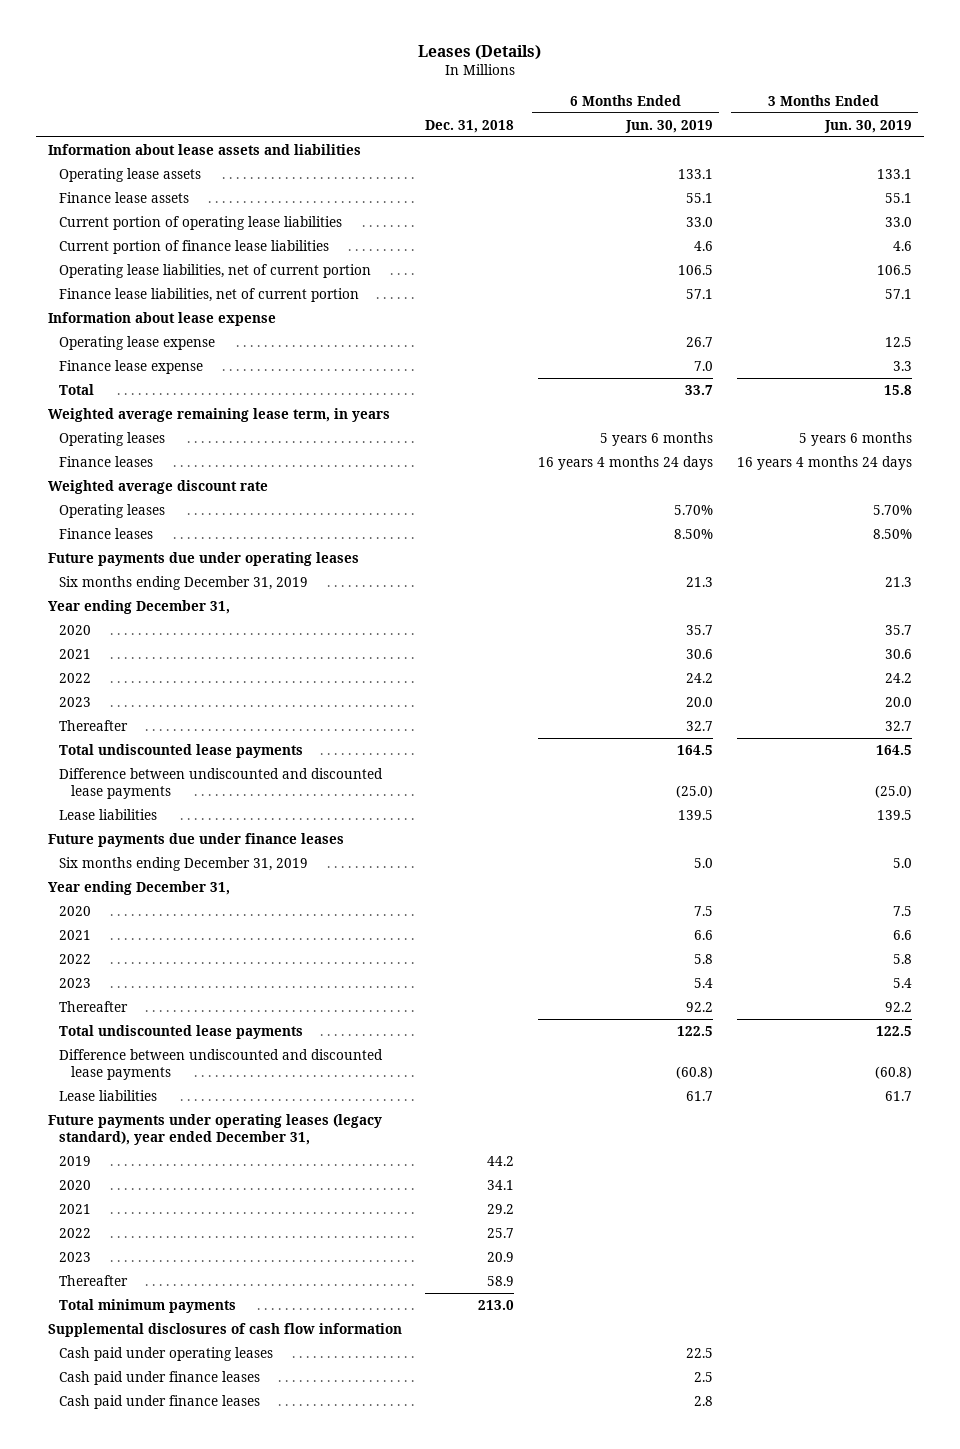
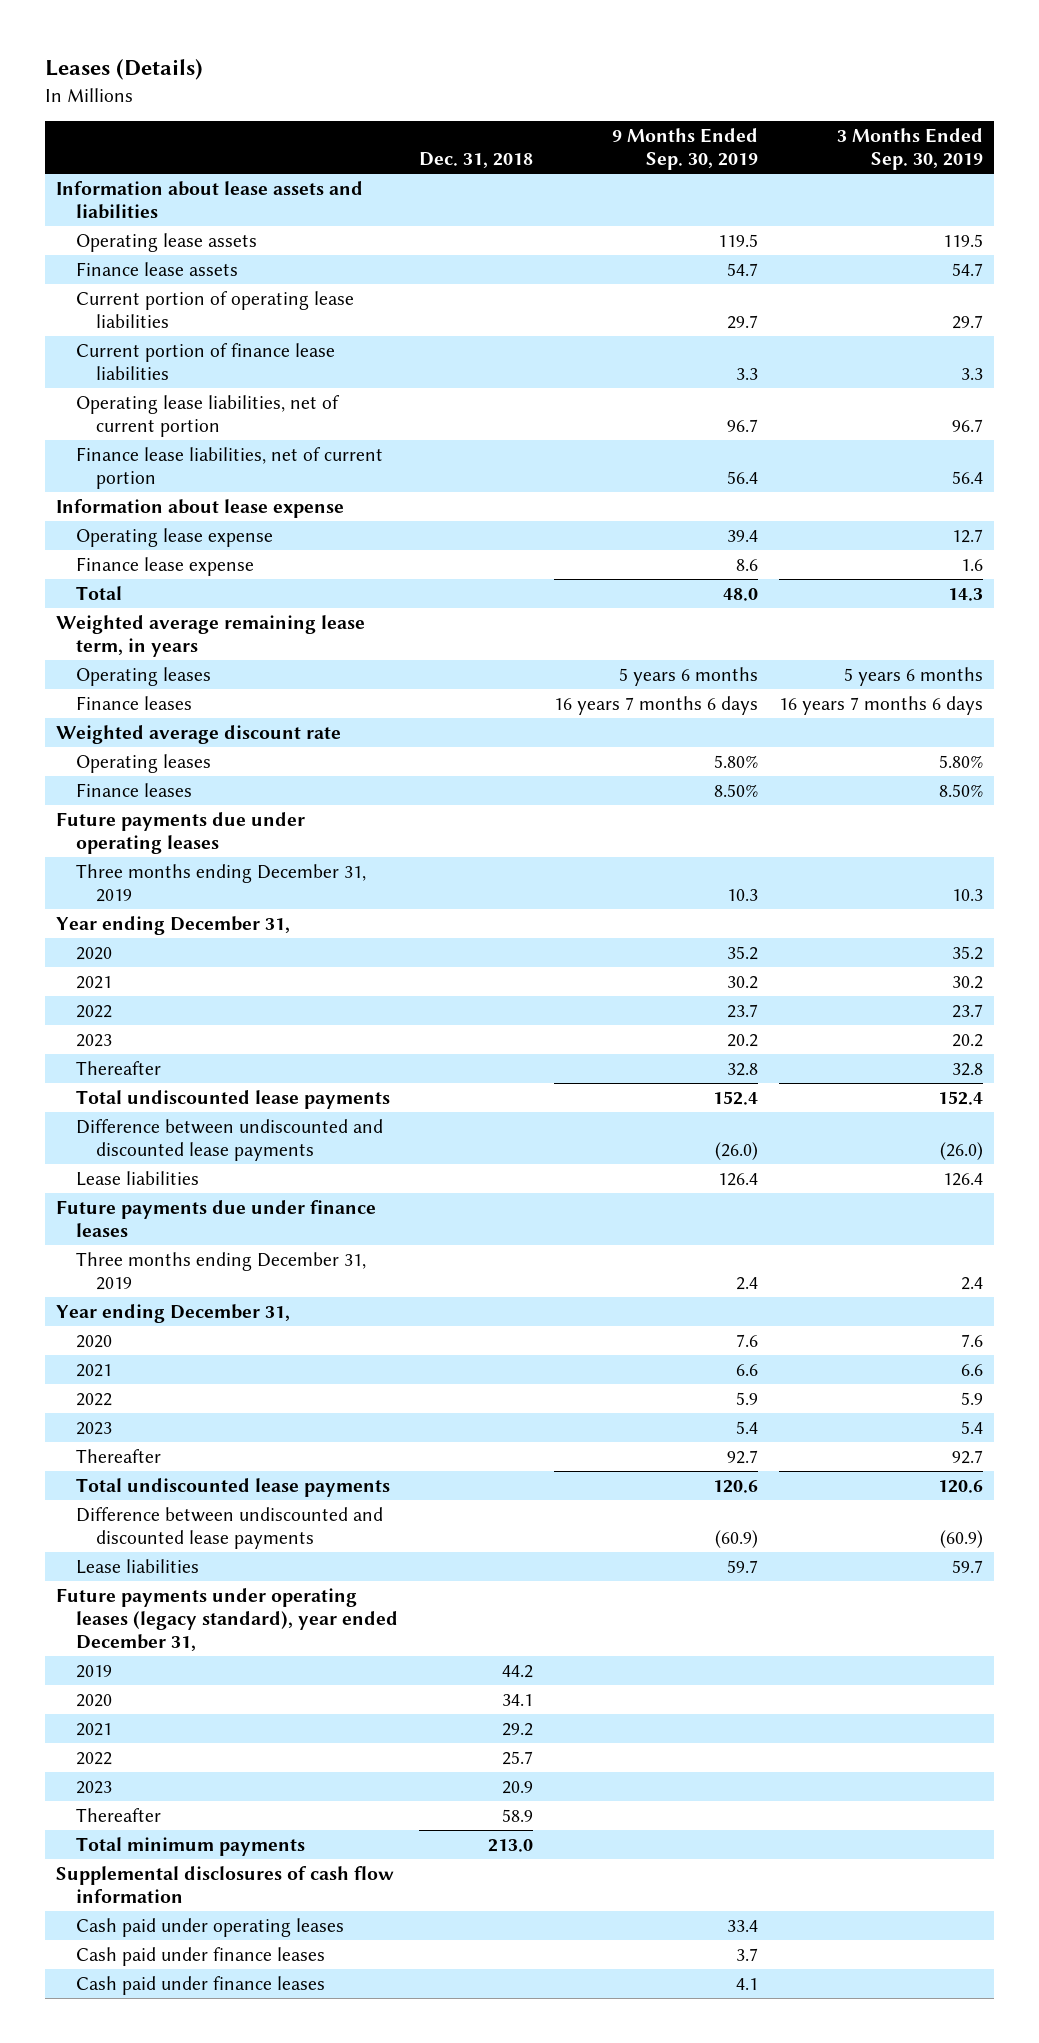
- | Dec. 31, 2018 | 6 Months Ended Jun. 30, 2019 | 3 Months Ended Jun. 30, 2019
+ | Dec. 31, 2018 | 9 Months Ended Sep. 30, 2019 | 3 Months Ended Sep. 30, 2019
- Six months ending December 31, 2019 | | 21.3 | 21.3
+ Three months ending December 31, 2019 | | 10.3 | 10.3
- Six months ending December 31, 2019 | | 5.0 | 5.0
+ Three months ending December 31, 2019 | | 2.4 | 2.4

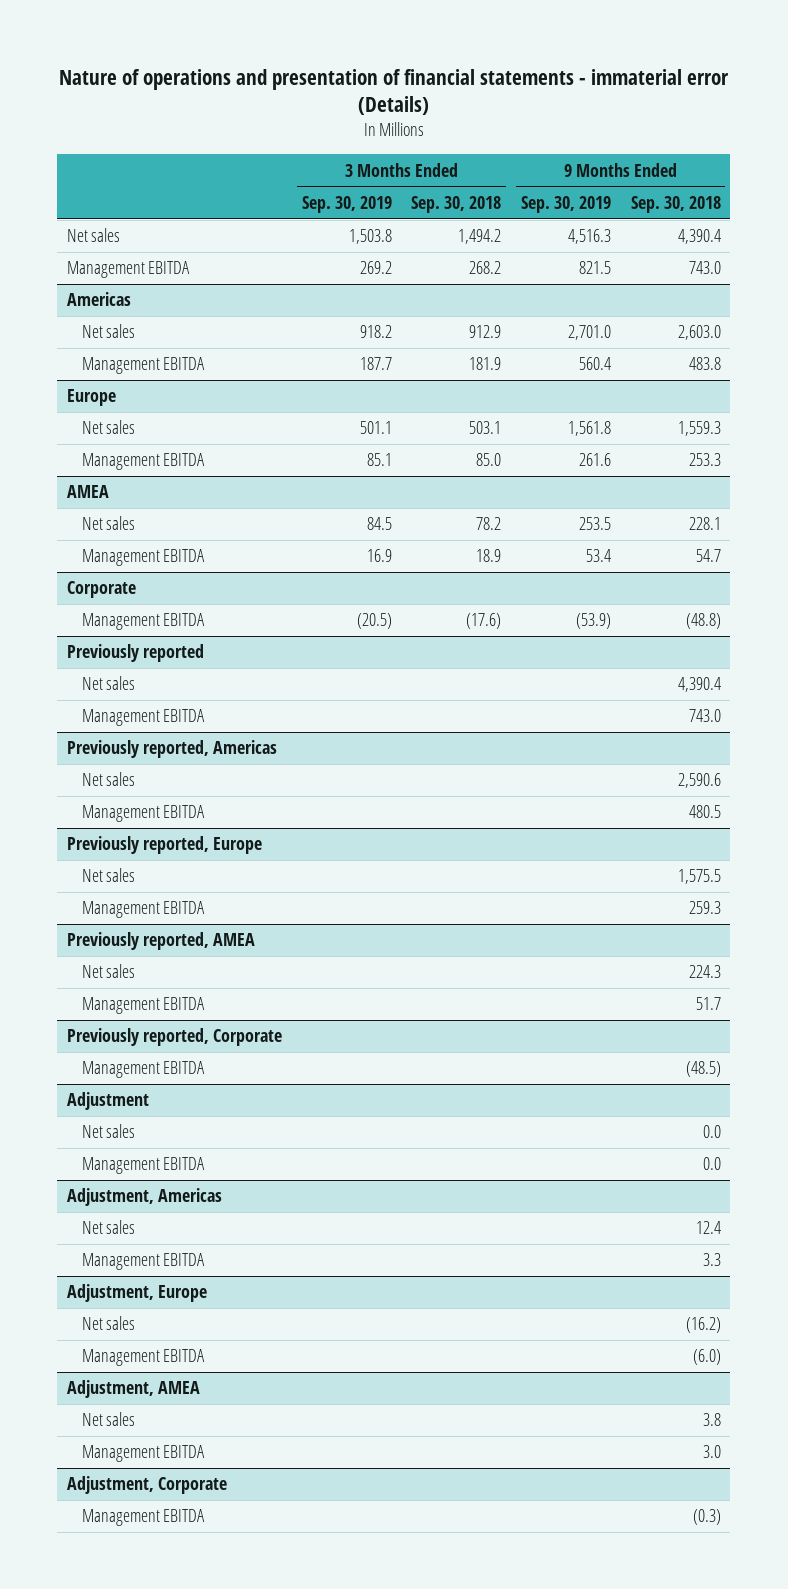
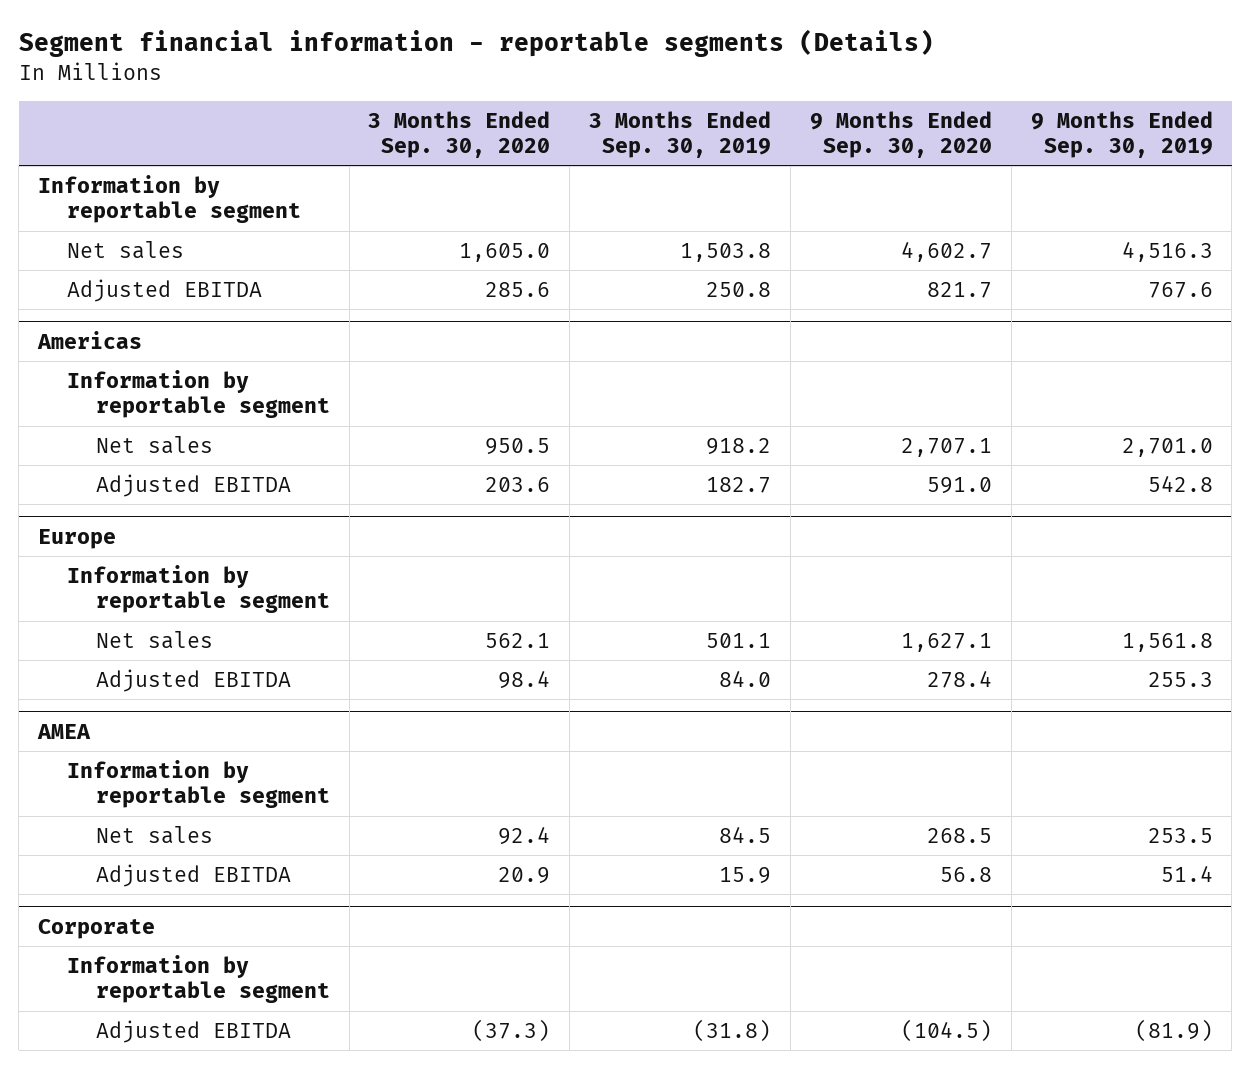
- Nature of operations and presentation of financial statements - immaterial error (Details)
+ Segment financial information - reportable segments (Details)
- | 3 Months Ended Sep. 30, 2019 | 3 Months Ended Sep. 30, 2018 | 9 Months Ended Sep. 30, 2019 | 9 Months Ended Sep. 30, 2018
+ | 3 Months Ended Sep. 30, 2020 | 3 Months Ended Sep. 30, 2019 | 9 Months Ended Sep. 30, 2020 | 9 Months Ended Sep. 30, 2019
+ Information by reportable segment
- Management EBITDA | 269.2 | 268.2 | 821.5 | 743.0
+ Adjusted EBITDA | 285.6 | 250.8 | 821.7 | 767.6
@ Americas
+ Information by reportable segment
- Management EBITDA | 187.7 | 181.9 | 560.4 | 483.8
+ Adjusted EBITDA | 203.6 | 182.7 | 591.0 | 542.8
@ Europe
+ Information by reportable segment
- Management EBITDA | 85.1 | 85.0 | 261.6 | 253.3
+ Adjusted EBITDA | 98.4 | 84.0 | 278.4 | 255.3
@ AMEA
+ Information by reportable segment
- Management EBITDA | 16.9 | 18.9 | 53.4 | 54.7
+ Adjusted EBITDA | 20.9 | 15.9 | 56.8 | 51.4
@ Corporate
- Management EBITDA | (20.5) | (17.6) | (53.9) | (48.8)
- Previously reported
- Net sales | | | | 4,390.4
- Management EBITDA | | | | 743.0
- Previously reported, Americas
- Net sales | | | | 2,590.6
- Management EBITDA | | | | 480.5
- Previously reported, Europe
- Net sales | | | | 1,575.5
- Management EBITDA | | | | 259.3
- Previously reported, AMEA
- Net sales | | | | 224.3
- Management EBITDA | | | | 51.7
- Previously reported, Corporate
- Management EBITDA | | | | (48.5)
- Adjustment
- Net sales | | | | 0.0
- Management EBITDA | | | | 0.0
- Adjustment, Americas
- Net sales | | | | 12.4
- Management EBITDA | | | | 3.3
- Adjustment, Europe
- Net sales | | | | (16.2)
- Management EBITDA | | | | (6.0)
- Adjustment, AMEA
- Net sales | | | | 3.8
- Management EBITDA | | | | 3.0
- Adjustment, Corporate
- Management EBITDA | | | | (0.3)
@ Corporate
+ Information by reportable segment
+ Adjusted EBITDA | (37.3) | (31.8) | (104.5) | (81.9)

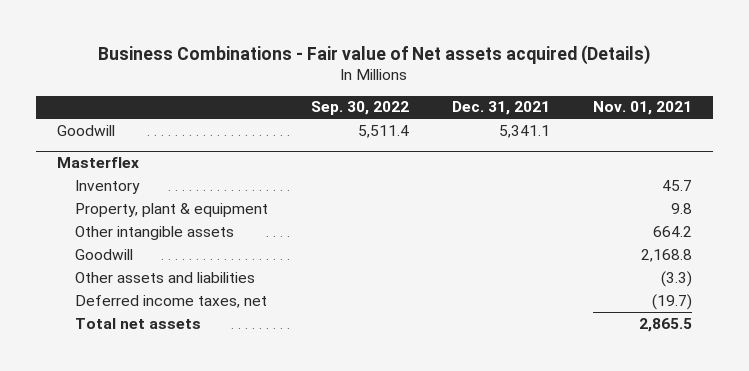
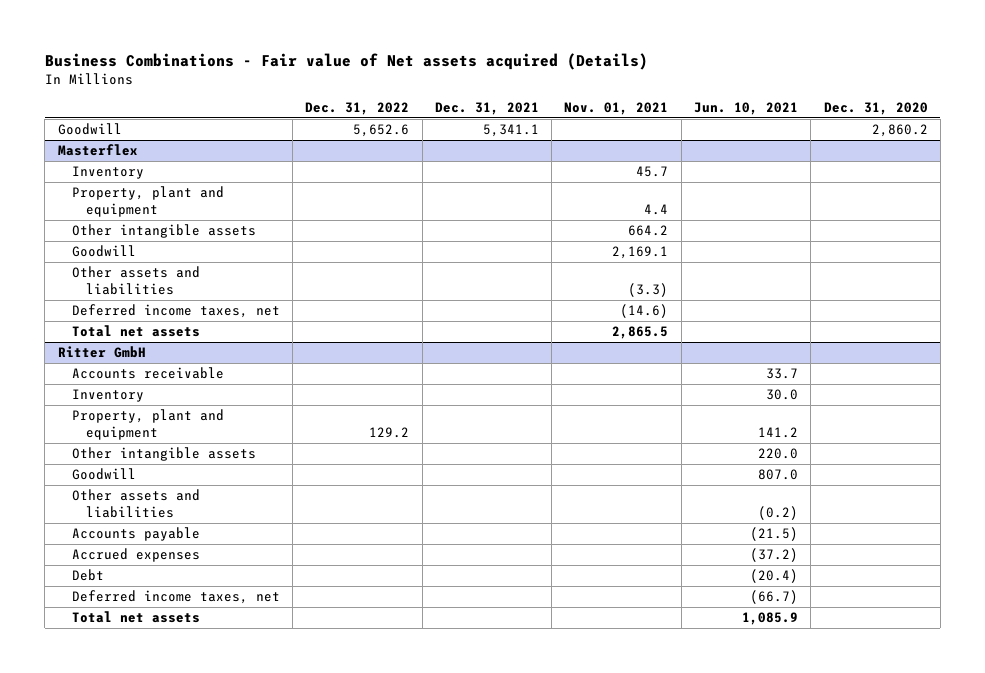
- | Sep. 30, 2022 | Dec. 31, 2021 | Nov. 01, 2021
+ | Dec. 31, 2022 | Dec. 31, 2021 | Nov. 01, 2021 | Jun. 10, 2021 | Dec. 31, 2020
@ Masterflex
- Property, plant & equipment | | | 9.8
+ Property, plant and equipment | | | 4.4 | |
- Goodwill | | | 2,168.8
+ Goodwill | | | 2,169.1 | |
- Deferred income taxes, net | | | (19.7)
+ Deferred income taxes, net | | | (14.6) | |
+ Ritter GmbH
+ Accounts receivable | | | | 33.7 |
+ Inventory | | | | 30.0 |
+ Property, plant and equipment | 129.2 | | | 141.2 |
+ Other intangible assets | | | | 220.0 |
+ Goodwill | | | | 807.0 |
+ Other assets and liabilities | | | | (0.2) |
+ Accounts payable | | | | (21.5) |
+ Accrued expenses | | | | (37.2) |
+ Debt | | | | (20.4) |
+ Deferred income taxes, net | | | | (66.7) |
+ Total net assets | | | | 1,085.9 |

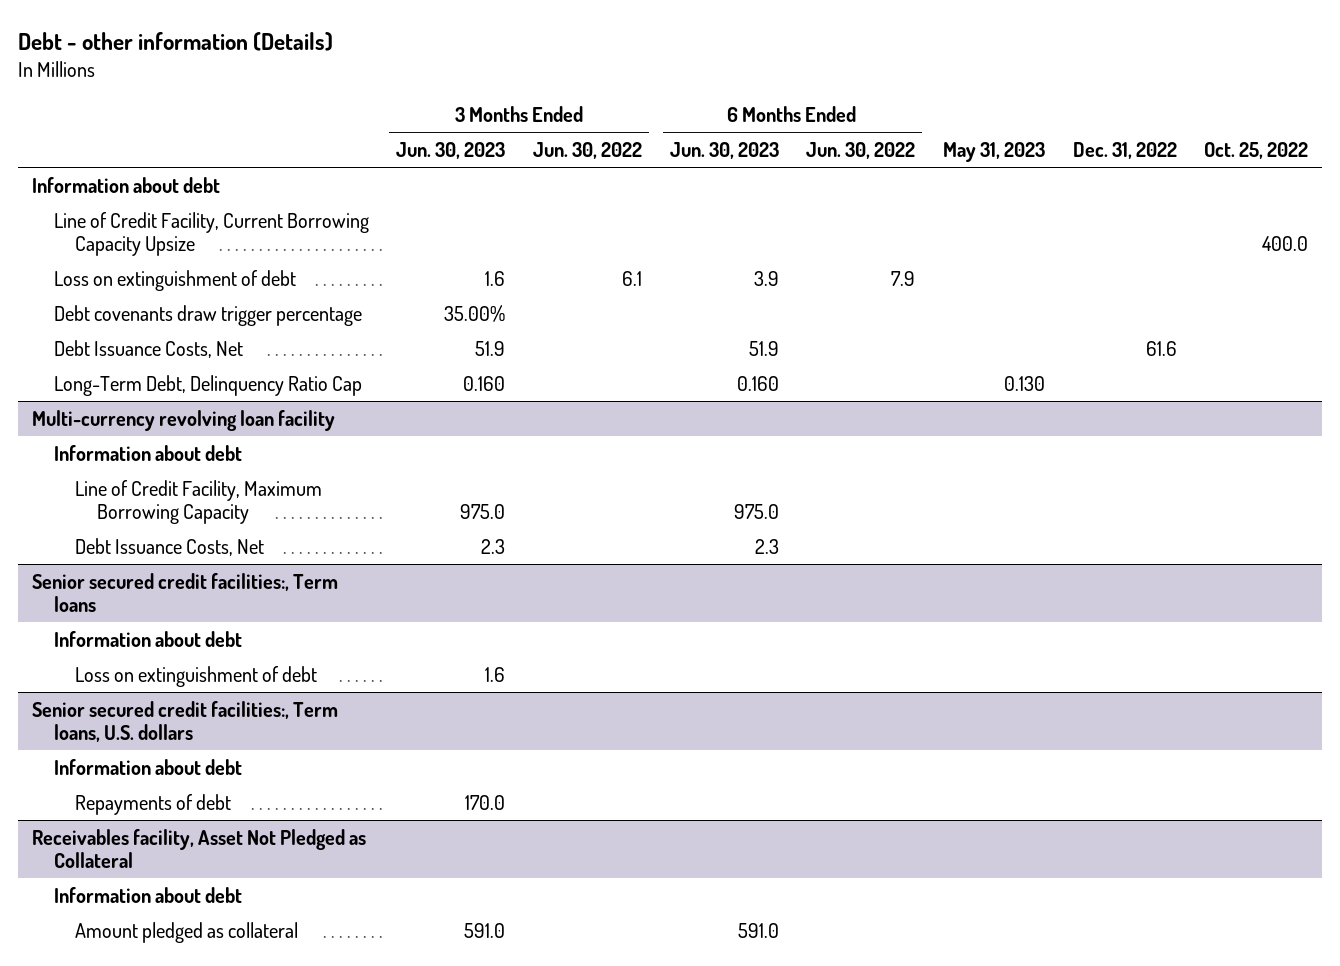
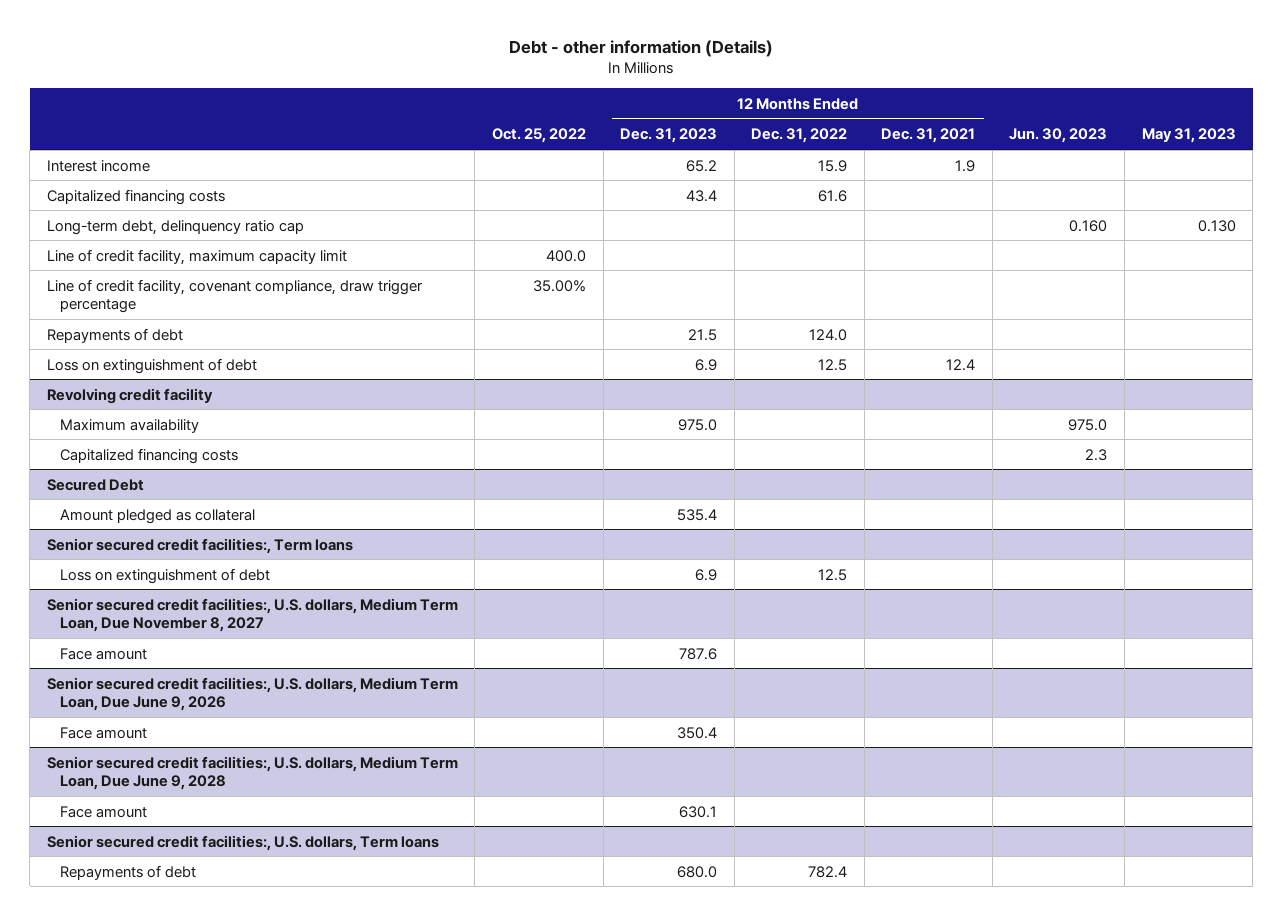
- | 3 Months Ended Jun. 30, 2023 | 3 Months Ended Jun. 30, 2022 | 6 Months Ended Jun. 30, 2023 | 6 Months Ended Jun. 30, 2022 | May 31, 2023 | Dec. 31, 2022 | Oct. 25, 2022
+ | Oct. 25, 2022 | 12 Months Ended Dec. 31, 2023 | 12 Months Ended Dec. 31, 2022 | 12 Months Ended Dec. 31, 2021 | Jun. 30, 2023 | May 31, 2023
- Information about debt
- Line of Credit Facility, Current Borrowing Capacity Upsize | | | | | | | 400.0
+ Interest income | | 65.2 | 15.9 | 1.9 | |
+ Capitalized financing costs | | 43.4 | 61.6 | | |
+ Long-term debt, delinquency ratio cap | | | | | 0.160 | 0.130
+ Line of credit facility, maximum capacity limit | 400.0 | | | | |
+ Line of credit facility, covenant compliance, draw trigger percentage | 35.00% | | | | |
+ Repayments of debt | | 21.5 | 124.0 | | |
- Debt covenants draw trigger percentage | 35.00% | | | | | |
- Debt Issuance Costs, Net | 51.9 | | 51.9 | | | 61.6 |
- Long-Term Debt, Delinquency Ratio Cap | 0.160 | | 0.160 | | 0.130 | |
- Multi-currency revolving loan facility
- Information about debt
- Line of Credit Facility, Maximum Borrowing Capacity | 975.0 | | 975.0 | | | |
- Debt Issuance Costs, Net | 2.3 | | 2.3 | | | |
+ Revolving credit facility
+ Maximum availability | | 975.0 | | | 975.0 |
+ Capitalized financing costs | | | | | 2.3 |
+ Secured Debt
+ Amount pledged as collateral | | 535.4 | | | |
@ Senior secured credit facilities:, Term loans
- Information about debt
- Senior secured credit facilities:, Term loans, U.S. dollars
- Information about debt
+ Senior secured credit facilities:, U.S. dollars, Medium Term Loan, Due November 8, 2027
+ Face amount | | 787.6 | | | |
+ Senior secured credit facilities:, U.S. dollars, Medium Term Loan, Due June 9, 2026
+ Face amount | | 350.4 | | | |
+ Senior secured credit facilities:, U.S. dollars, Medium Term Loan, Due June 9, 2028
+ Face amount | | 630.1 | | | |
+ Senior secured credit facilities:, U.S. dollars, Term loans
- Receivables facility, Asset Not Pledged as Collateral
- Information about debt
- Amount pledged as collateral | 591.0 | | 591.0 | | | |

